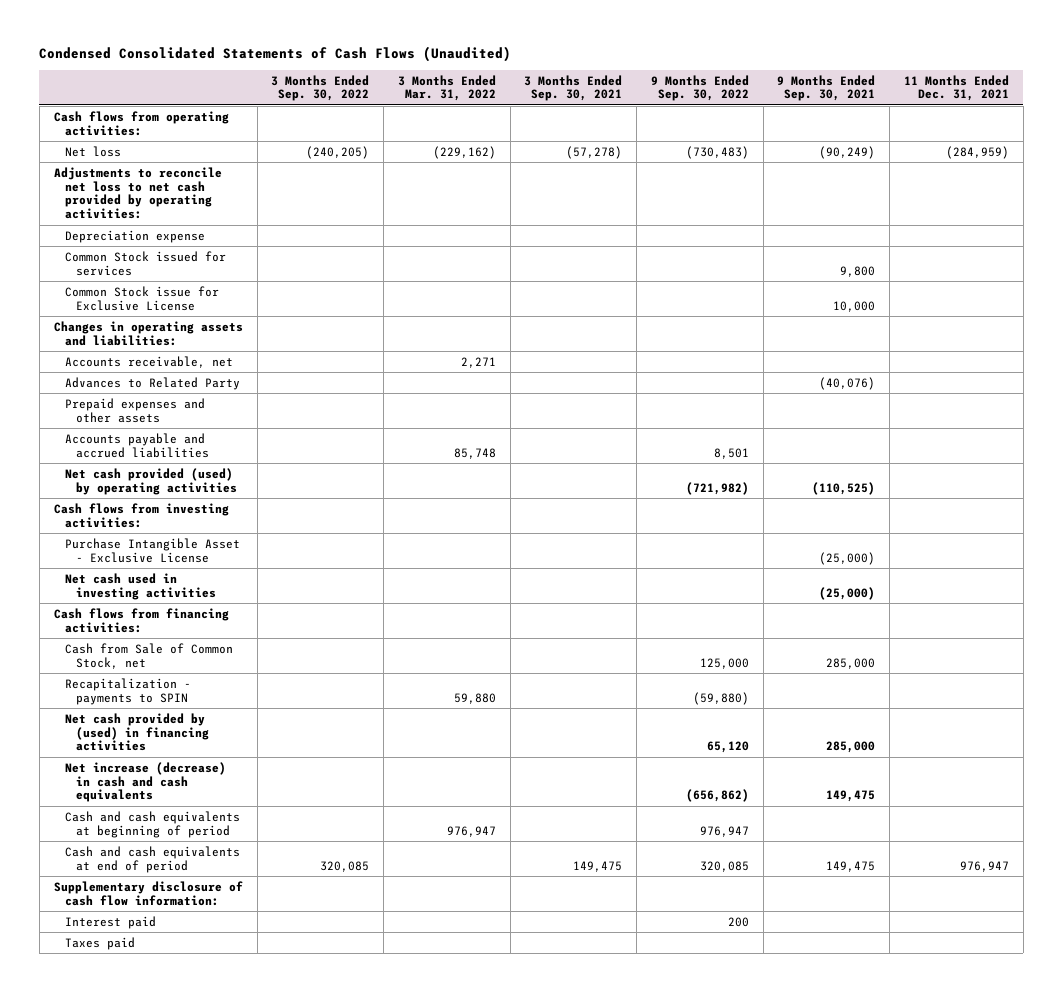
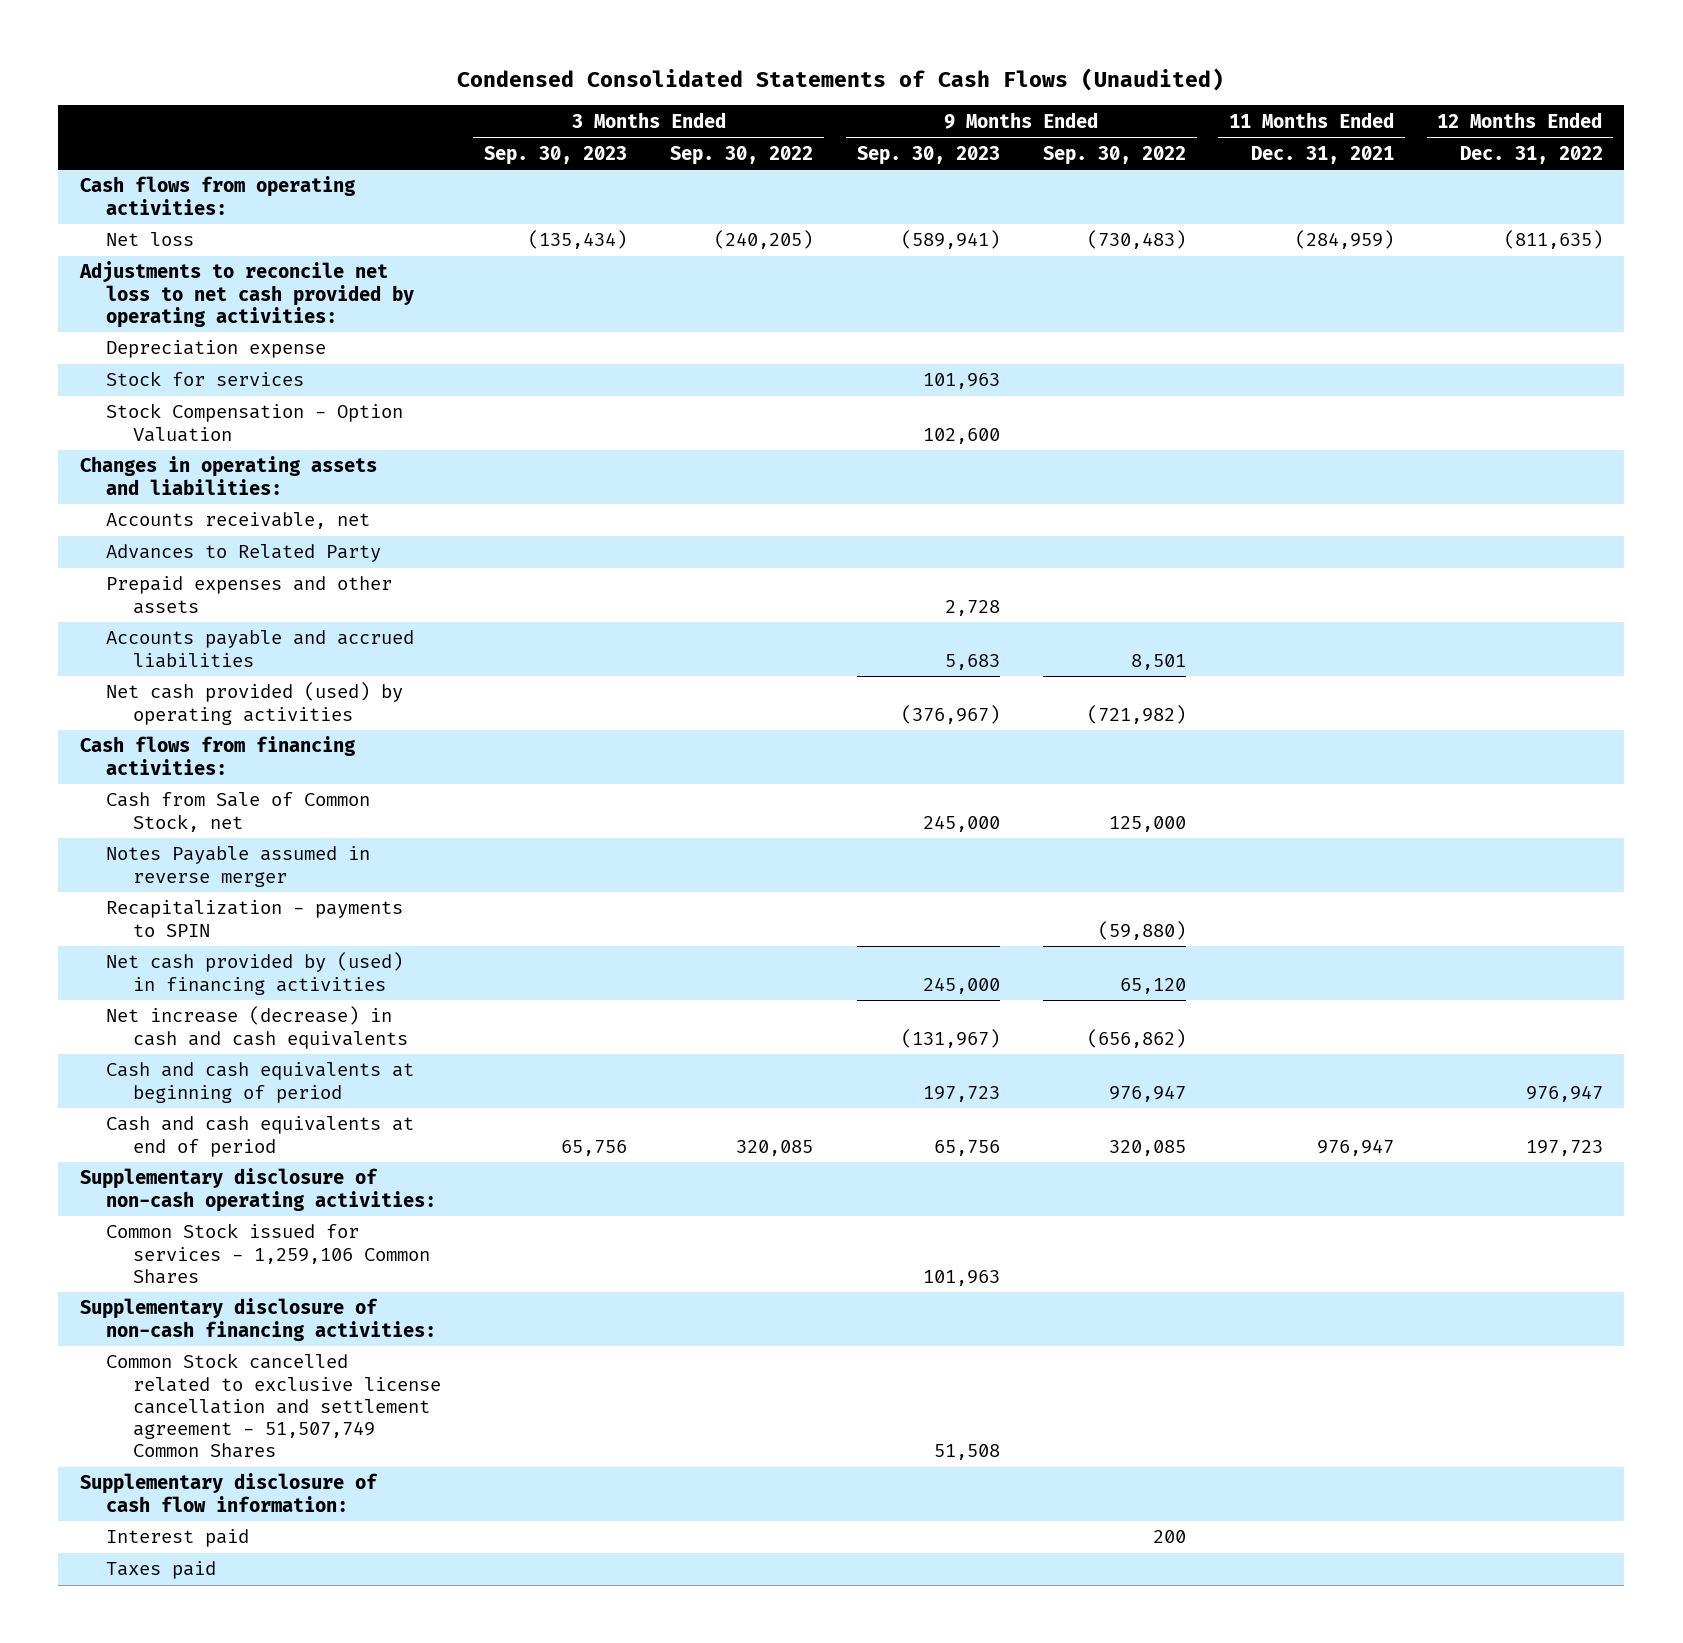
- | 3 Months Ended Sep. 30, 2022 | 3 Months Ended Mar. 31, 2022 | 3 Months Ended Sep. 30, 2021 | 9 Months Ended Sep. 30, 2022 | 9 Months Ended Sep. 30, 2021 | 11 Months Ended Dec. 31, 2021
+ | 3 Months Ended Sep. 30, 2023 | 3 Months Ended Sep. 30, 2022 | 9 Months Ended Sep. 30, 2023 | 9 Months Ended Sep. 30, 2022 | 11 Months Ended Dec. 31, 2021 | 12 Months Ended Dec. 31, 2022
- Common Stock issued for services | | | | | 9,800 |
- Common Stock issue for Exclusive License | | | | | 10,000 |
+ Stock for services | | | 101,963 | | |
+ Stock Compensation - Option Valuation | | | 102,600 | | |
- Cash flows from investing activities:
- Purchase Intangible Asset - Exclusive License | | | | | (25,000) |
- Net cash used in investing activities | | | | | (25,000) |
+ Notes Payable assumed in reverse merger
+ Supplementary disclosure of non-cash operating activities:
+ Common Stock issued for services - 1,259,106 Common Shares | | | 101,963 | | |
+ Supplementary disclosure of non-cash financing activities:
+ Common Stock cancelled related to exclusive license cancellation and settlement agreement - 51,507,749 Common Shares | | | 51,508 | | |

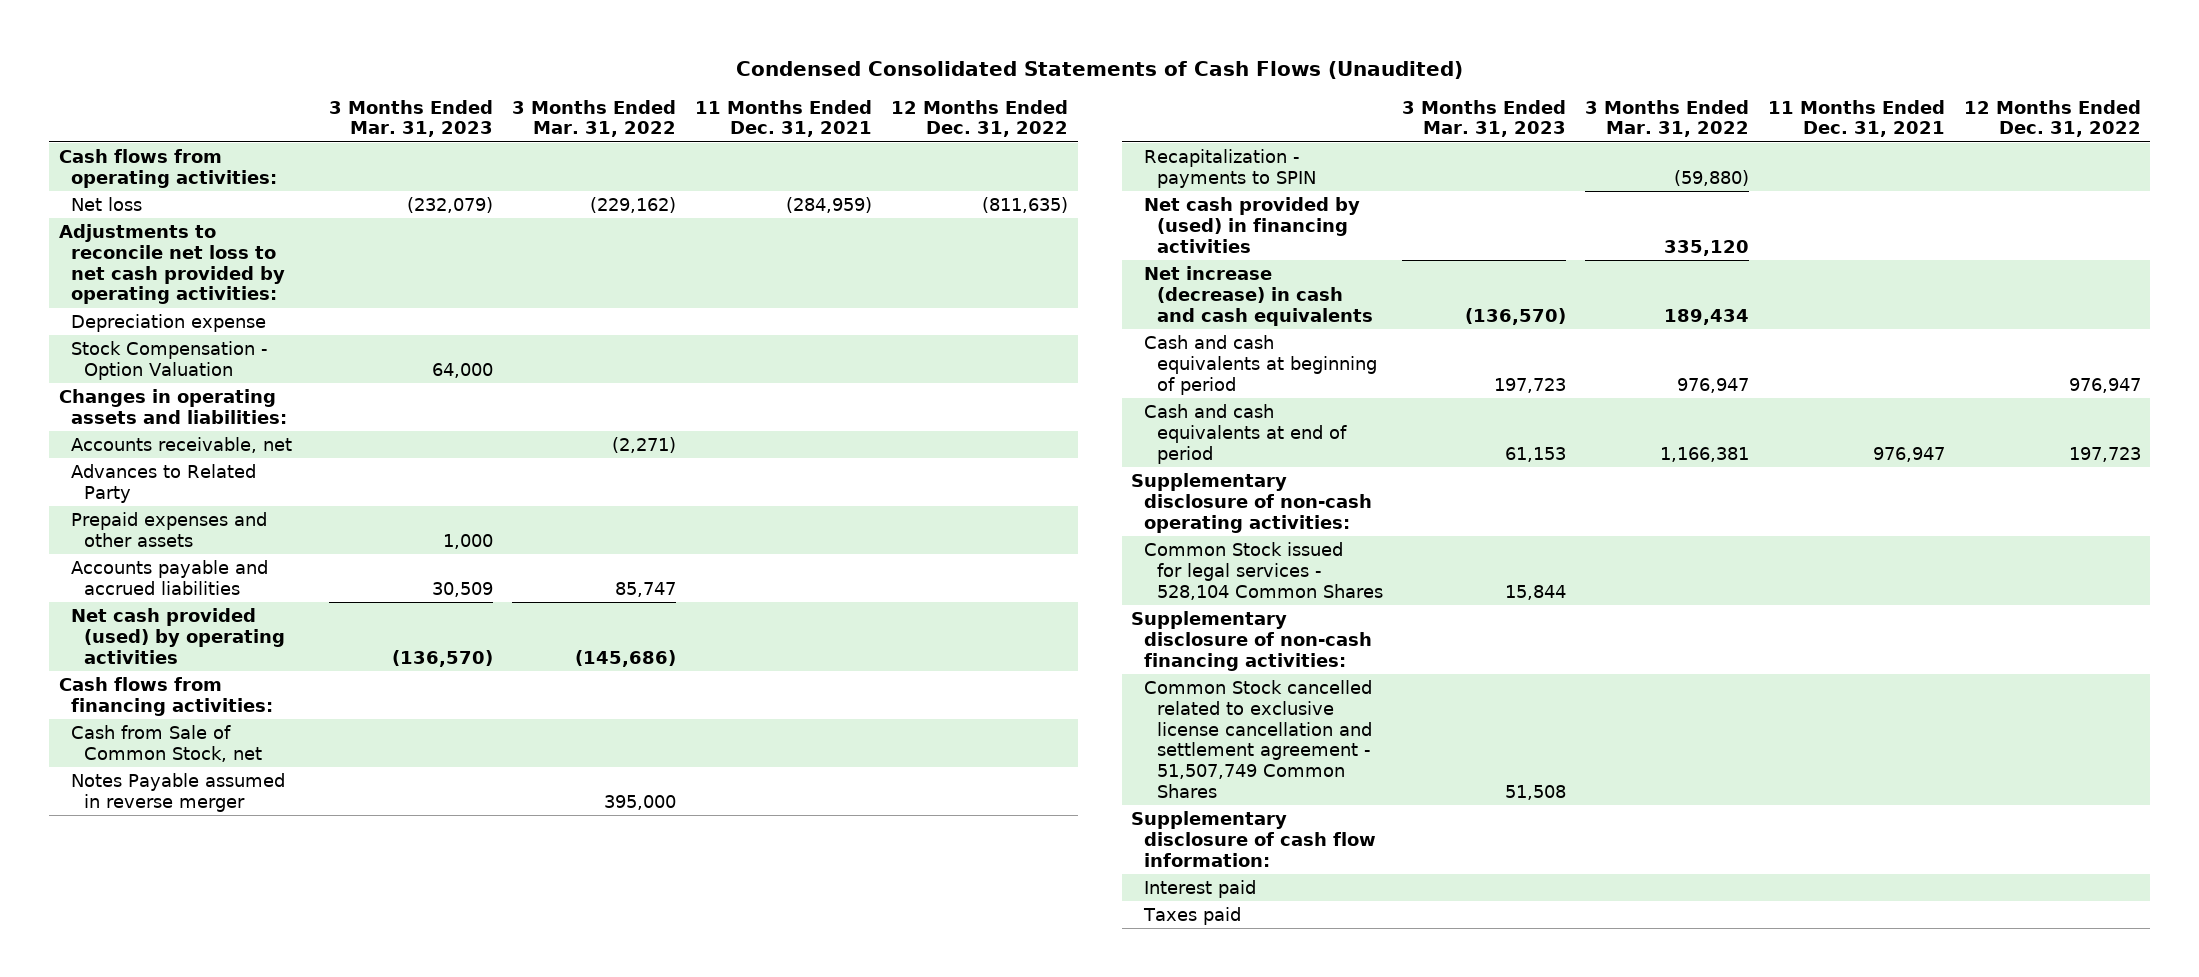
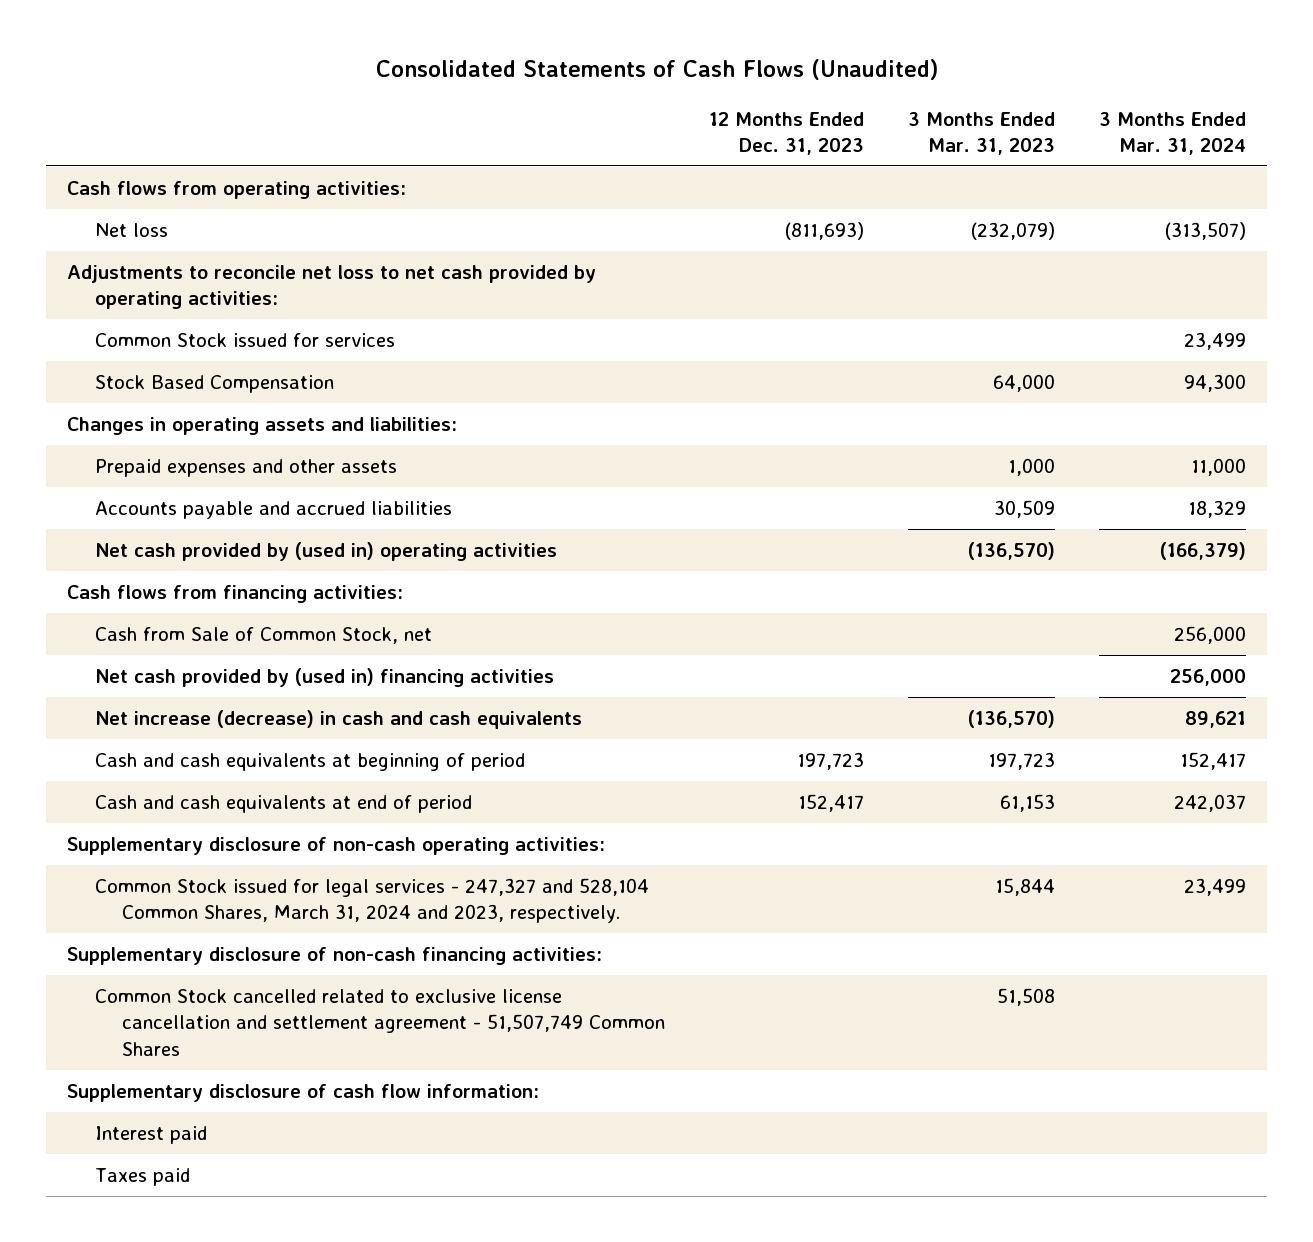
- Condensed Consolidated Statements of Cash Flows (Unaudited)
+ Consolidated Statements of Cash Flows (Unaudited)
- | 3 Months Ended Mar. 31, 2023 | 3 Months Ended Mar. 31, 2022 | 11 Months Ended Dec. 31, 2021 | 12 Months Ended Dec. 31, 2022
+ | 12 Months Ended Dec. 31, 2023 | 3 Months Ended Mar. 31, 2023 | 3 Months Ended Mar. 31, 2024
- Depreciation expense
- Stock Compensation - Option Valuation | 64,000 | | |
+ Common Stock issued for services | | | 23,499
+ Stock Based Compensation | | 64,000 | 94,300
- Accounts receivable, net | | (2,271) | |
- Advances to Related Party
- Net cash provided (used) by operating activities | (136,570) | (145,686) | |
+ Net cash provided by (used in) operating activities | | (136,570) | (166,379)
- Notes Payable assumed in reverse merger | | 395,000 | |
- Recapitalization - payments to SPIN | | (59,880) | |
- Net cash provided by (used) in financing activities | | 335,120 | |
+ Net cash provided by (used in) financing activities | | | 256,000
- Common Stock issued for legal services - 528,104 Common Shares | 15,844 | | |
+ Common Stock issued for legal services - 247,327 and 528,104 Common Shares, March 31, 2024 and 2023, respectively. | | 15,844 | 23,499

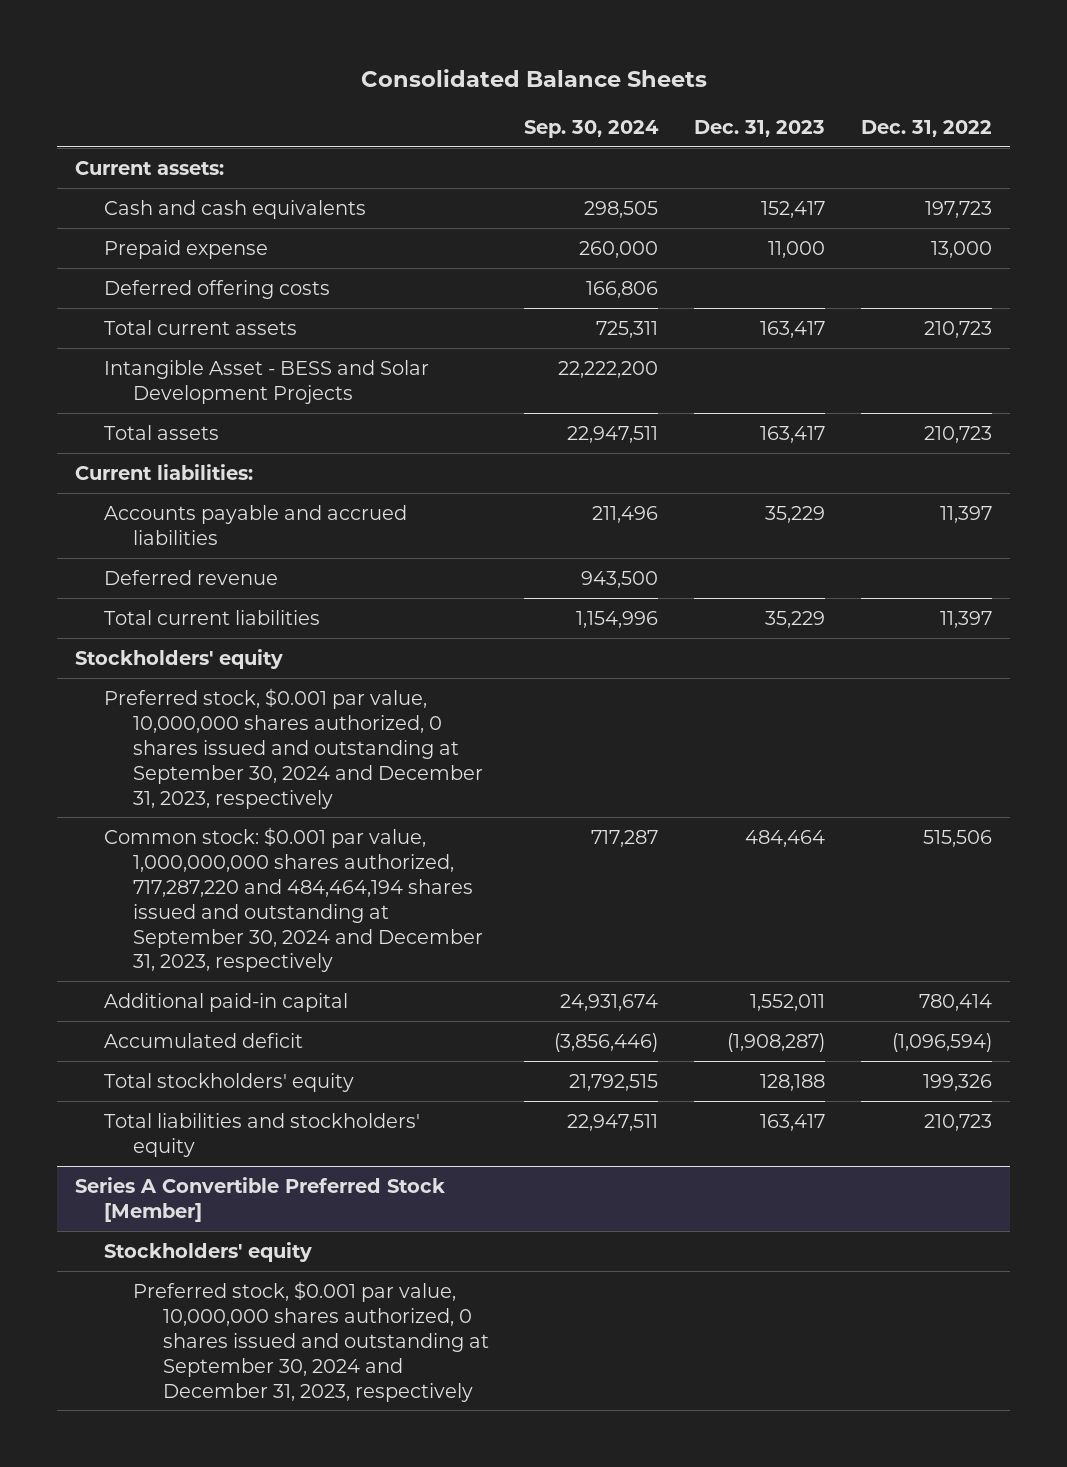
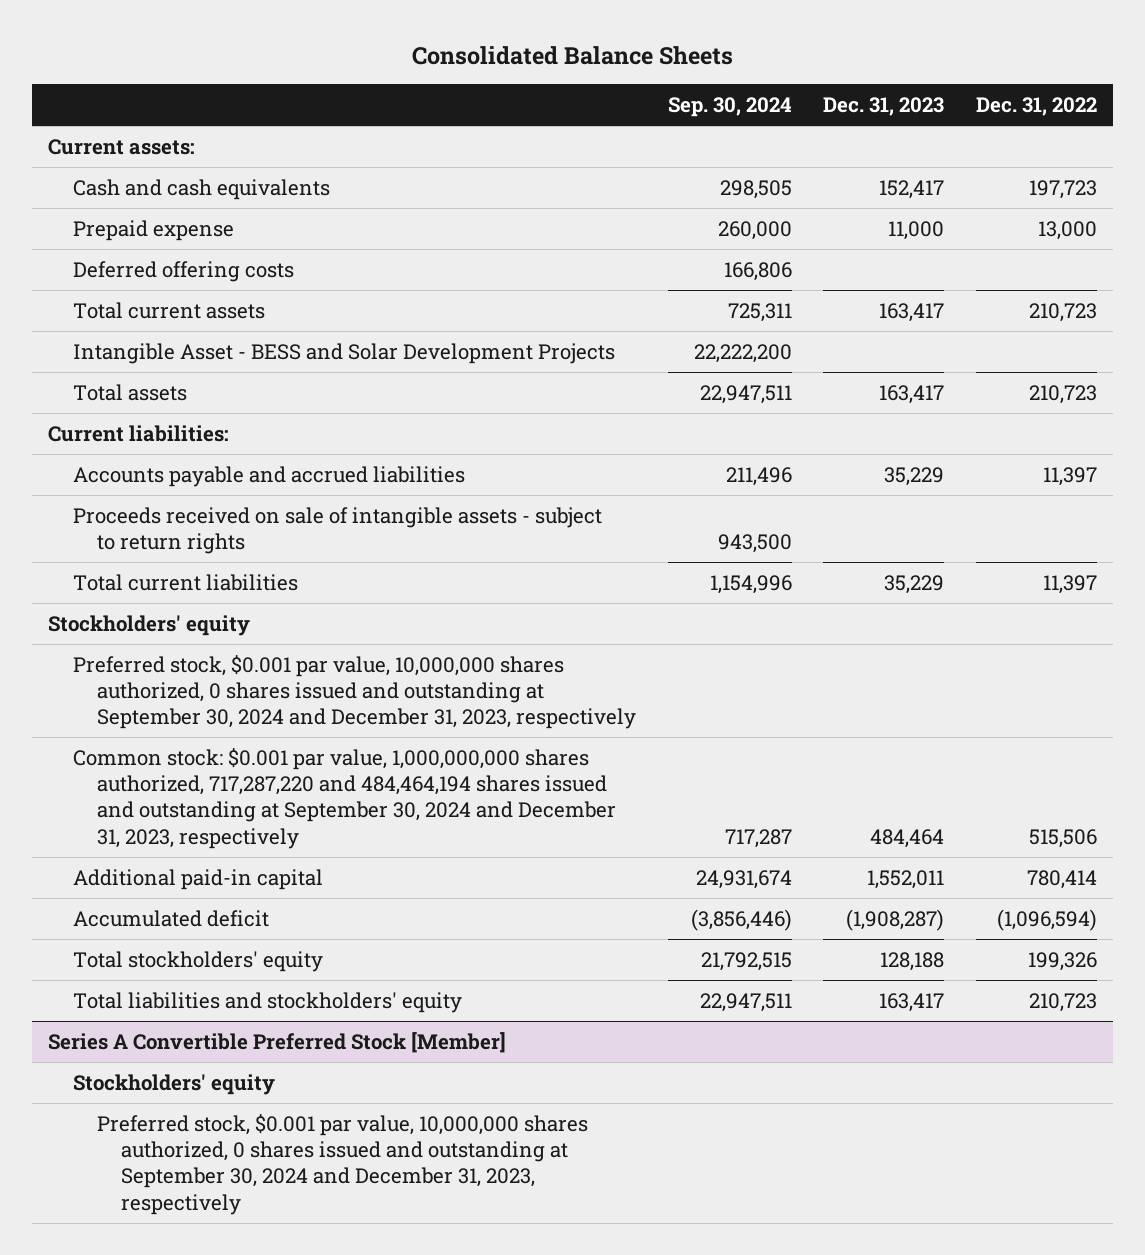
- Deferred revenue | 943,500 | |
+ Proceeds received on sale of intangible assets - subject to return rights | 943,500 | |

